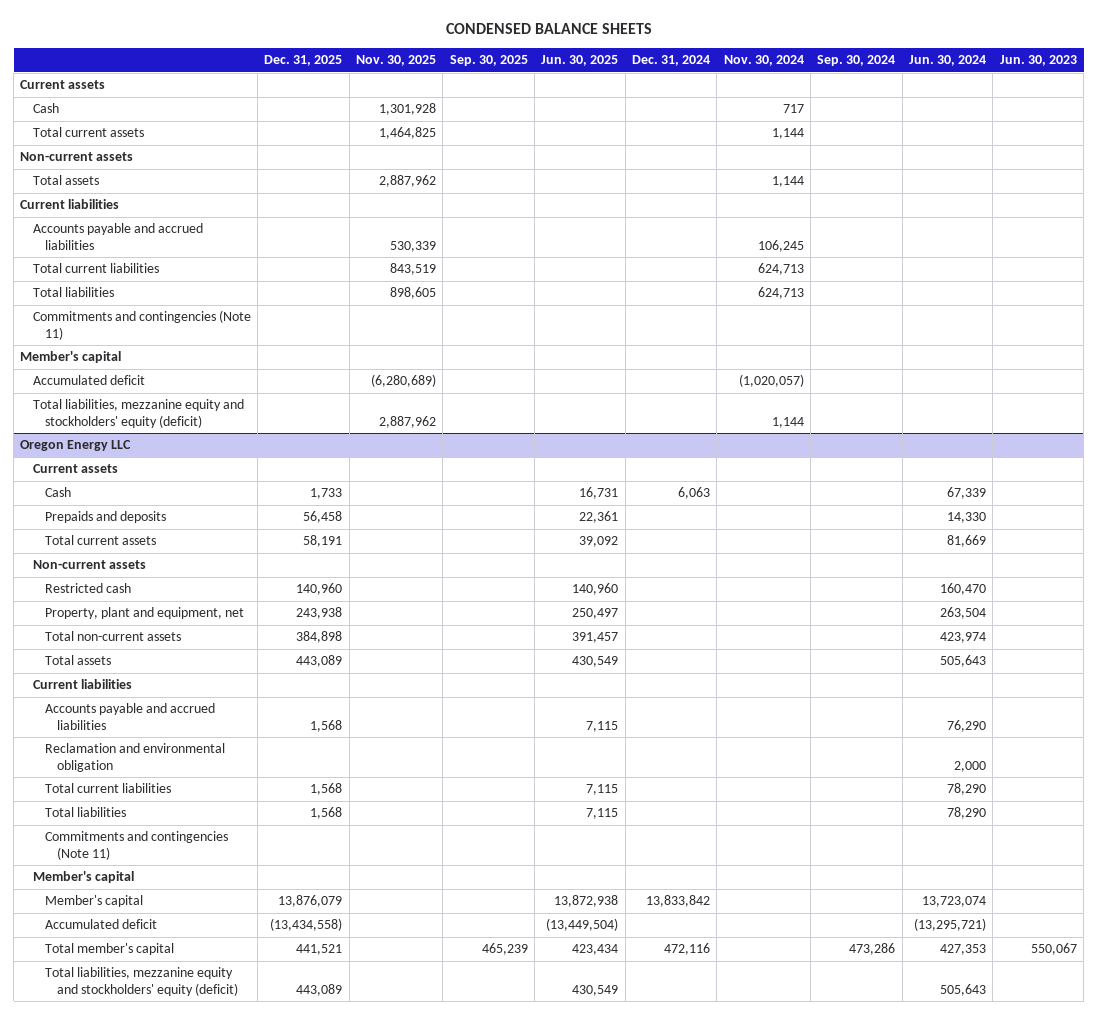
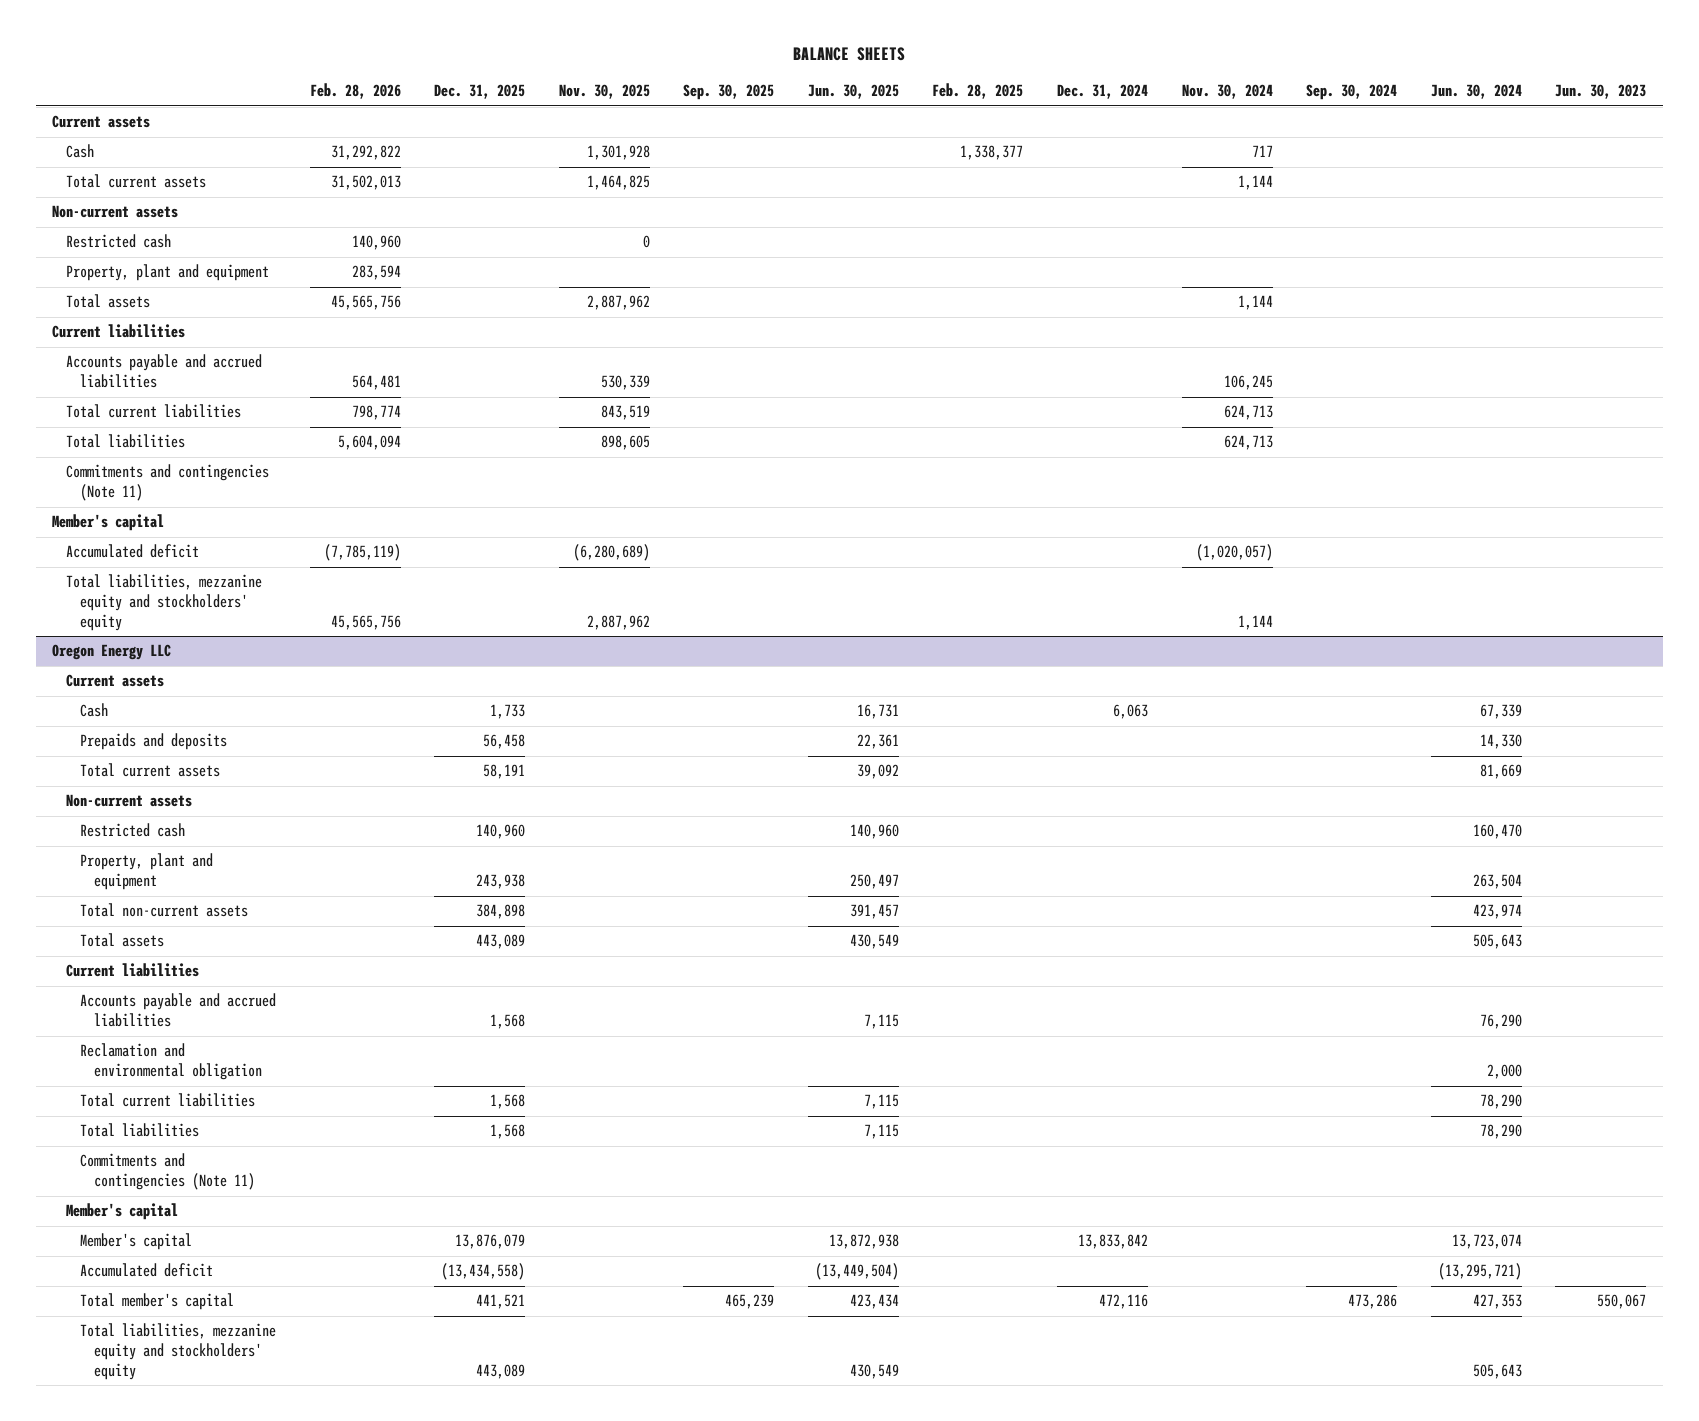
- CONDENSED BALANCE SHEETS
+ BALANCE SHEETS
- | Dec. 31, 2025 | Nov. 30, 2025 | Sep. 30, 2025 | Jun. 30, 2025 | Dec. 31, 2024 | Nov. 30, 2024 | Sep. 30, 2024 | Jun. 30, 2024 | Jun. 30, 2023
+ | Feb. 28, 2026 | Dec. 31, 2025 | Nov. 30, 2025 | Sep. 30, 2025 | Jun. 30, 2025 | Feb. 28, 2025 | Dec. 31, 2024 | Nov. 30, 2024 | Sep. 30, 2024 | Jun. 30, 2024 | Jun. 30, 2023
+ Restricted cash | 140,960 | | 0 | | | | | | | |
+ Property, plant and equipment | 283,594 | | | | | | | | | |
- Total liabilities, mezzanine equity and stockholders' equity (deficit) | | 2,887,962 | | | | 1,144 | | |
+ Total liabilities, mezzanine equity and stockholders' equity | 45,565,756 | | 2,887,962 | | | | | 1,144 | | |
@ Oregon Energy LLC
- Property, plant and equipment, net | 243,938 | | | 250,497 | | | | 263,504 |
+ Property, plant and equipment | | 243,938 | | | 250,497 | | | | | 263,504 |
- Total liabilities, mezzanine equity and stockholders' equity (deficit) | 443,089 | | | 430,549 | | | | 505,643 |
+ Total liabilities, mezzanine equity and stockholders' equity | | 443,089 | | | 430,549 | | | | | 505,643 |

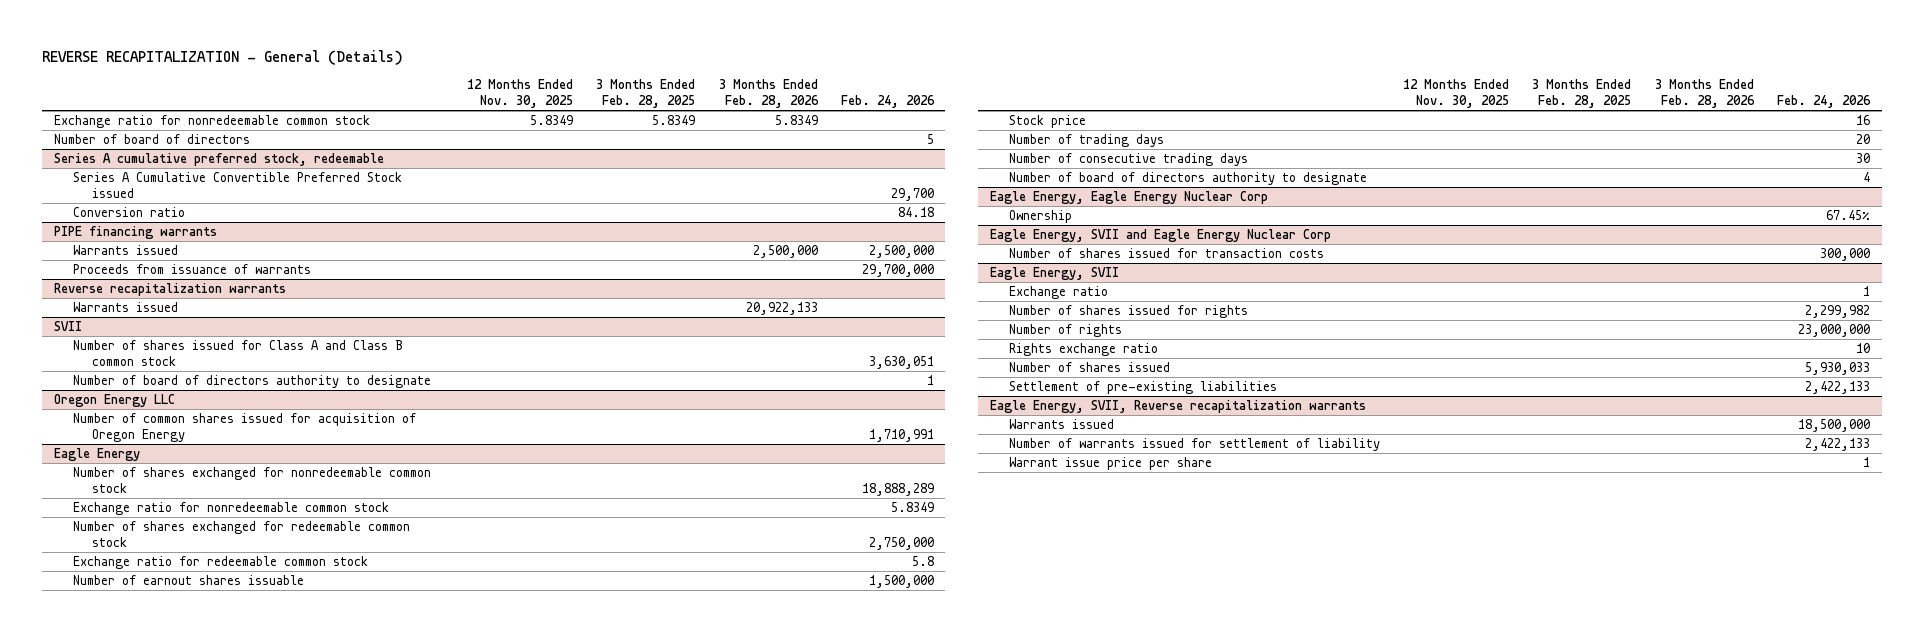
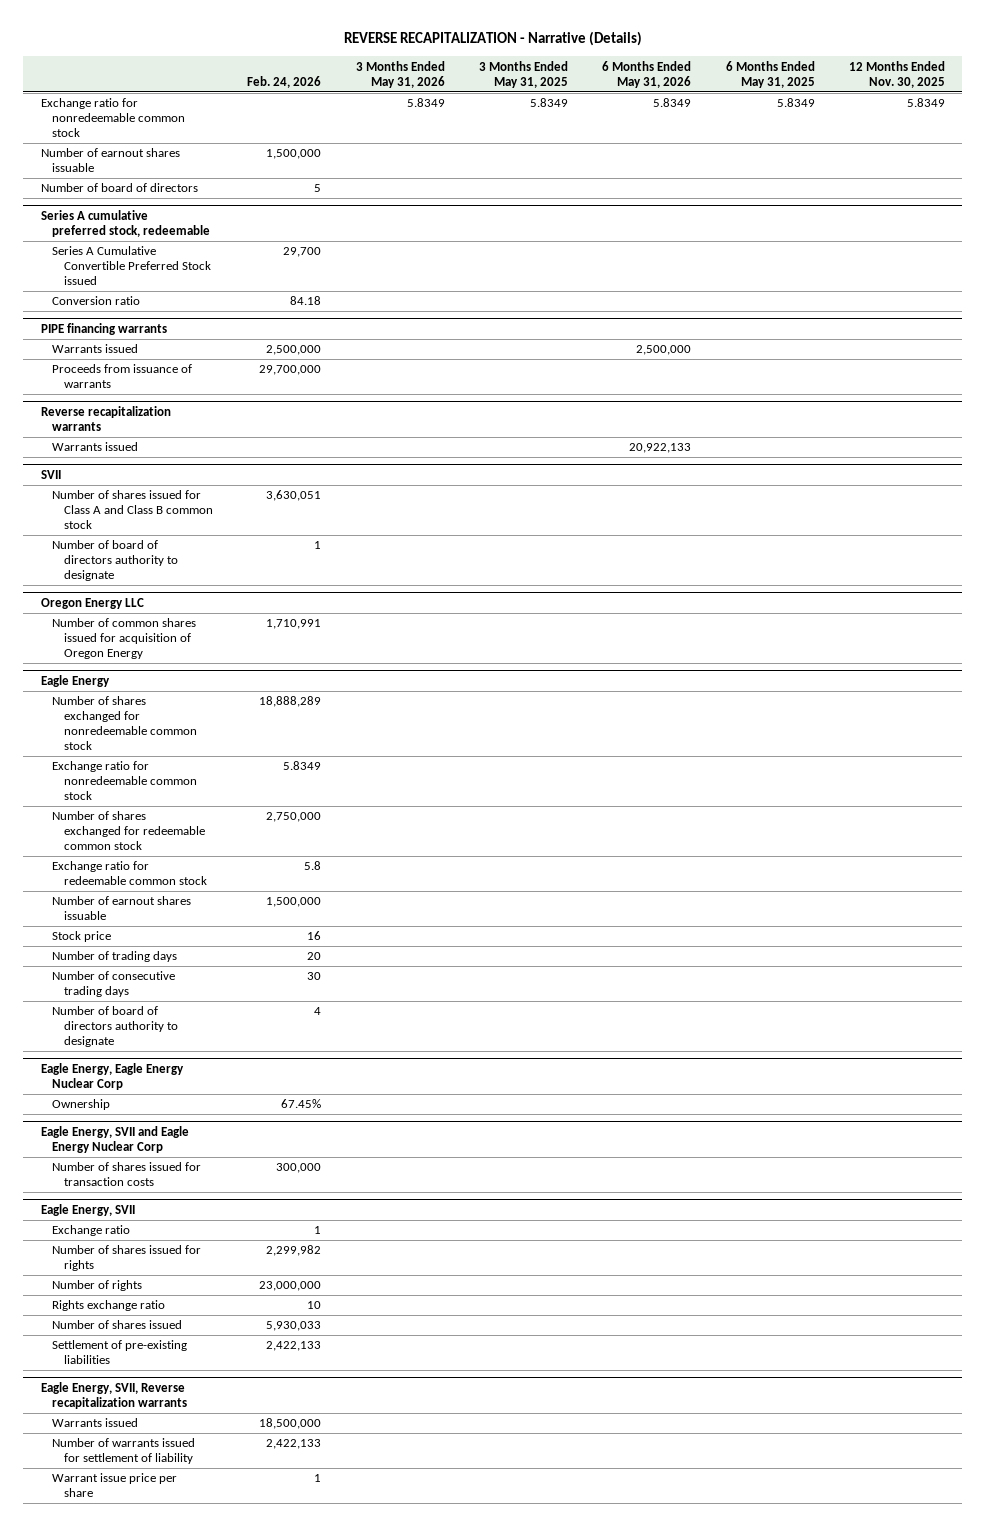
- REVERSE RECAPITALIZATION - General (Details)
+ REVERSE RECAPITALIZATION - Narrative (Details)
- | 12 Months Ended Nov. 30, 2025 | 3 Months Ended Feb. 28, 2025 | 3 Months Ended Feb. 28, 2026 | Feb. 24, 2026
+ | Feb. 24, 2026 | 3 Months Ended May 31, 2026 | 3 Months Ended May 31, 2025 | 6 Months Ended May 31, 2026 | 6 Months Ended May 31, 2025 | 12 Months Ended Nov. 30, 2025
+ Number of earnout shares issuable | 1,500,000 | | | | |

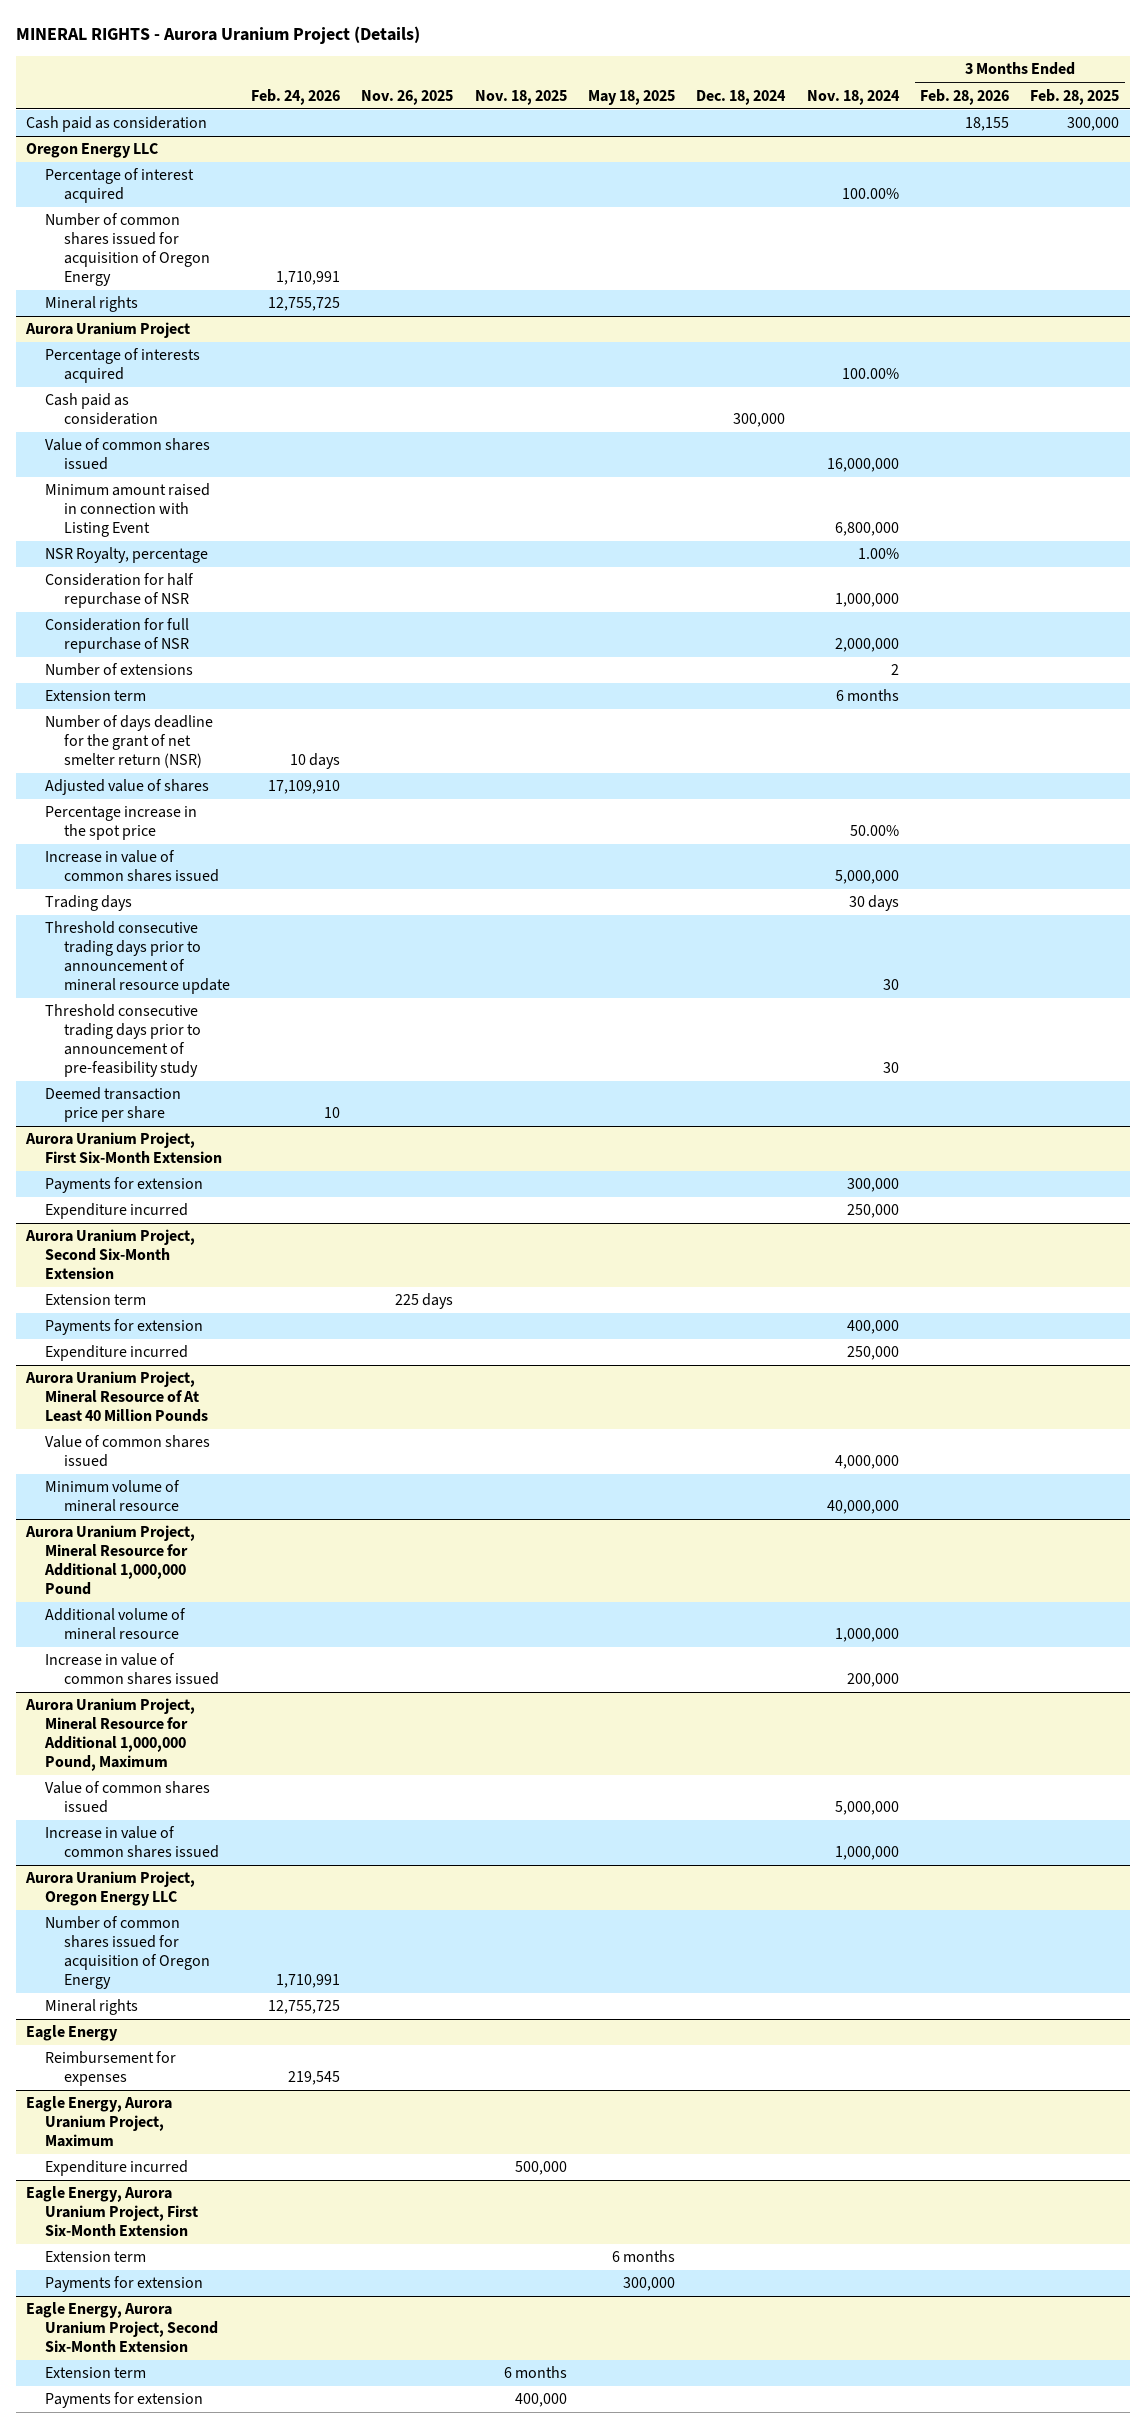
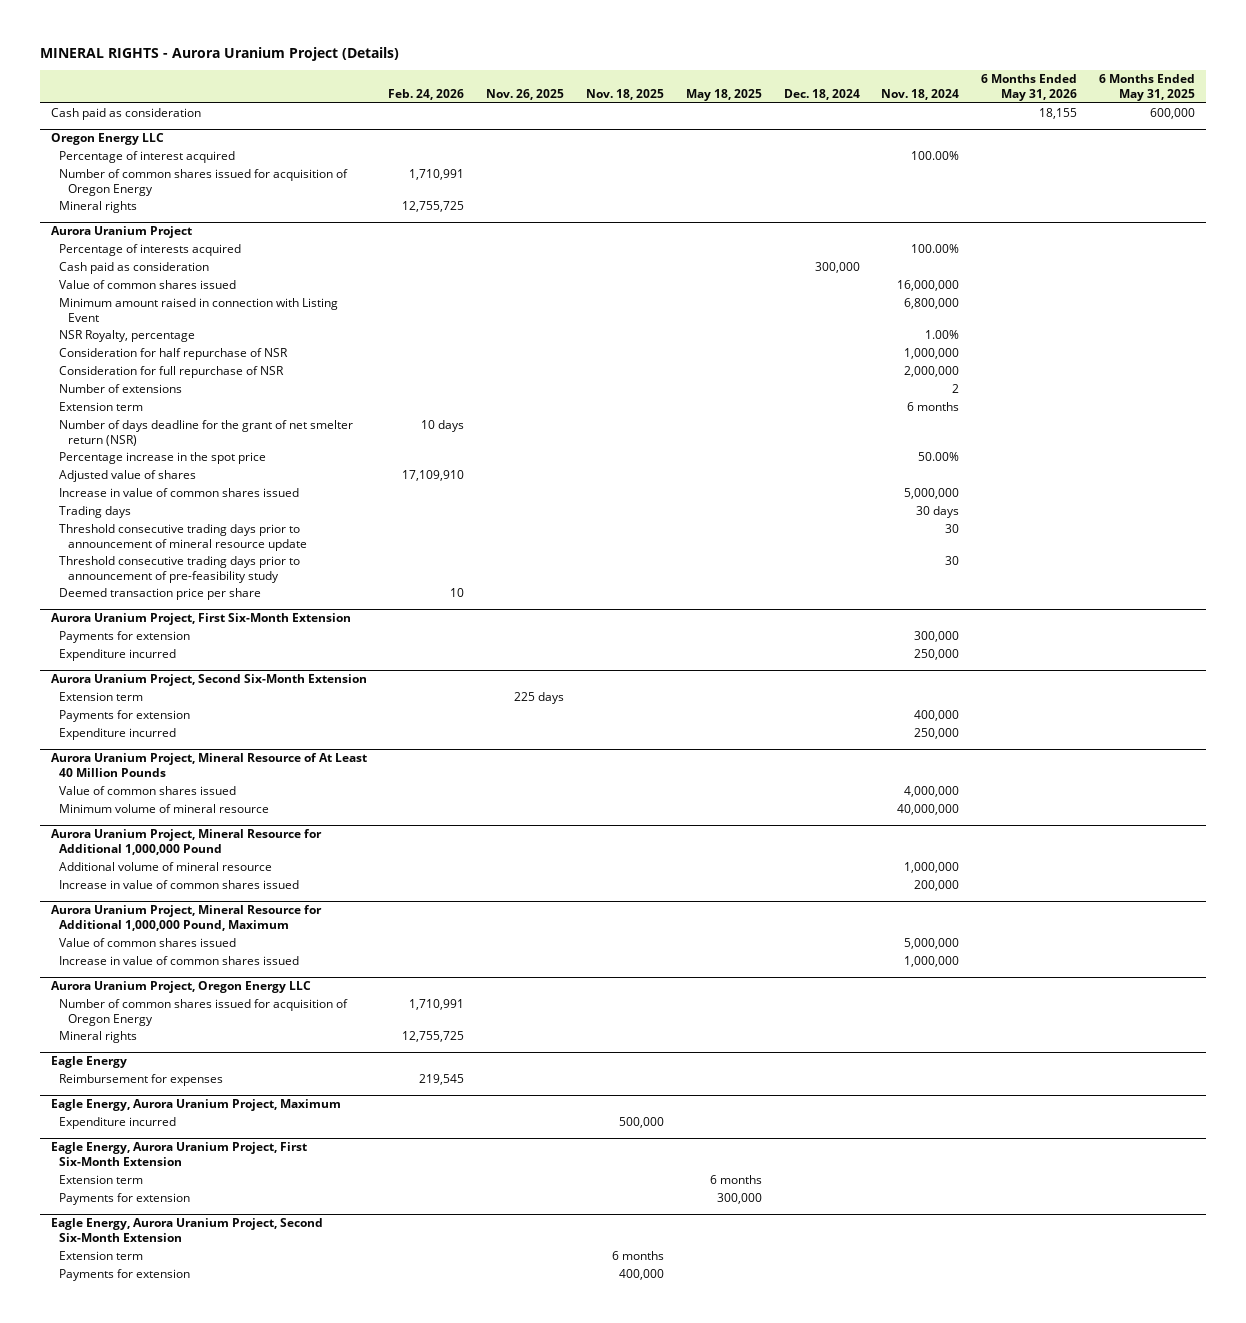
- | Feb. 24, 2026 | Nov. 26, 2025 | Nov. 18, 2025 | May 18, 2025 | Dec. 18, 2024 | Nov. 18, 2024 | 3 Months Ended Feb. 28, 2026 | 3 Months Ended Feb. 28, 2025
+ | Feb. 24, 2026 | Nov. 26, 2025 | Nov. 18, 2025 | May 18, 2025 | Dec. 18, 2024 | Nov. 18, 2024 | 6 Months Ended May 31, 2026 | 6 Months Ended May 31, 2025
@ Aurora Uranium Project
moved down: Adjusted value of shares | 17,109,910 | | | | | | |

